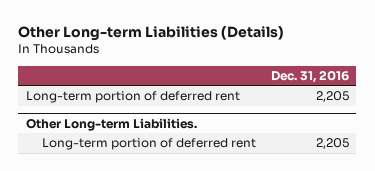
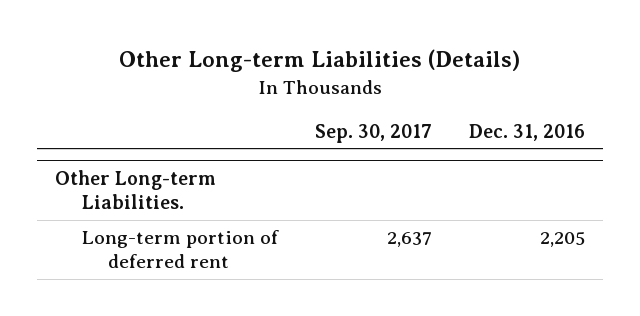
- | Dec. 31, 2016
+ | Sep. 30, 2017 | Dec. 31, 2016
- Long-term portion of deferred rent | 2,205

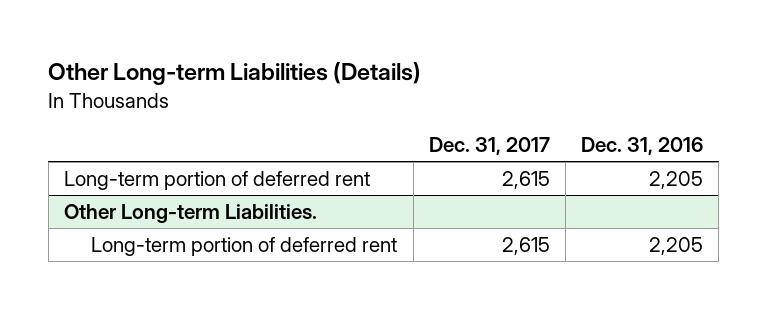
- | Sep. 30, 2017 | Dec. 31, 2016
+ | Dec. 31, 2017 | Dec. 31, 2016
+ Long-term portion of deferred rent | 2,615 | 2,205

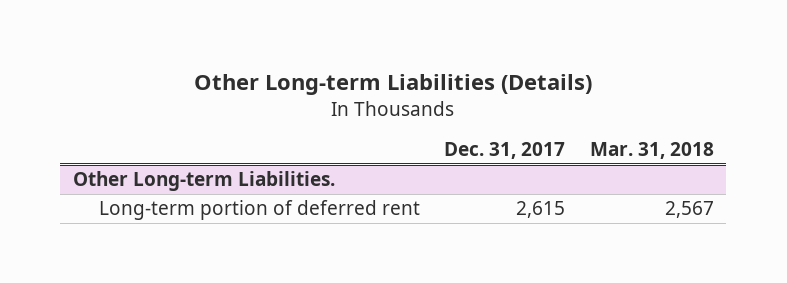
- | Dec. 31, 2017 | Dec. 31, 2016
+ | Dec. 31, 2017 | Mar. 31, 2018
- Long-term portion of deferred rent | 2,615 | 2,205

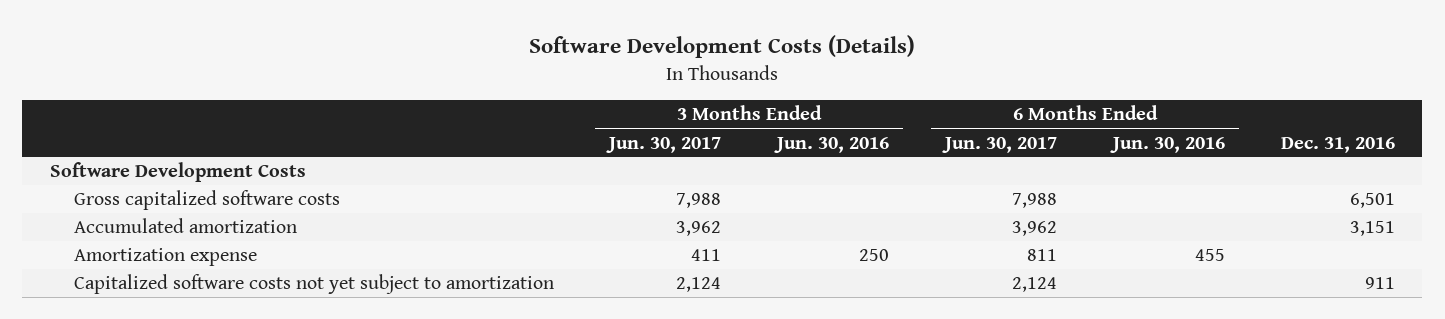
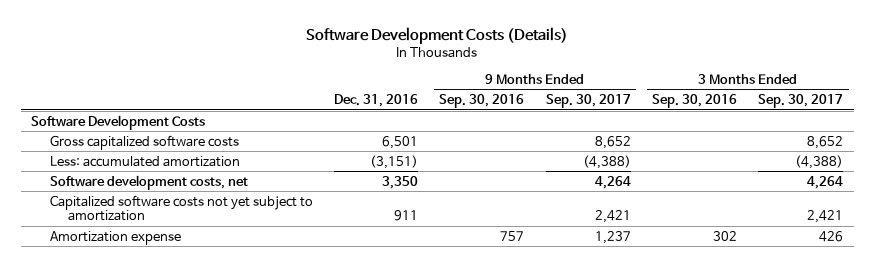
- | 3 Months Ended Jun. 30, 2017 | 3 Months Ended Jun. 30, 2016 | 6 Months Ended Jun. 30, 2017 | 6 Months Ended Jun. 30, 2016 | Dec. 31, 2016
+ | Dec. 31, 2016 | 9 Months Ended Sep. 30, 2016 | 9 Months Ended Sep. 30, 2017 | 3 Months Ended Sep. 30, 2016 | 3 Months Ended Sep. 30, 2017
- Accumulated amortization | 3,962 | | 3,962 | | 3,151
+ Less: accumulated amortization | (3,151) | | (4,388) | | (4,388)
+ Software development costs, net | 3,350 | | 4,264 | | 4,264
moved down: Amortization expense | | 757 | 1,237 | 302 | 426

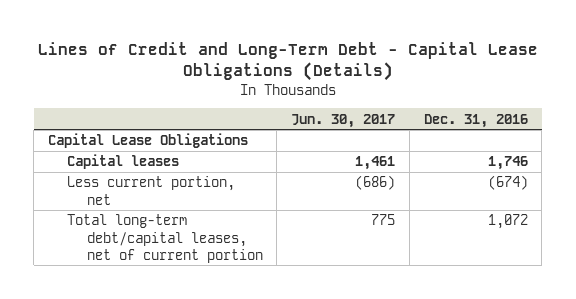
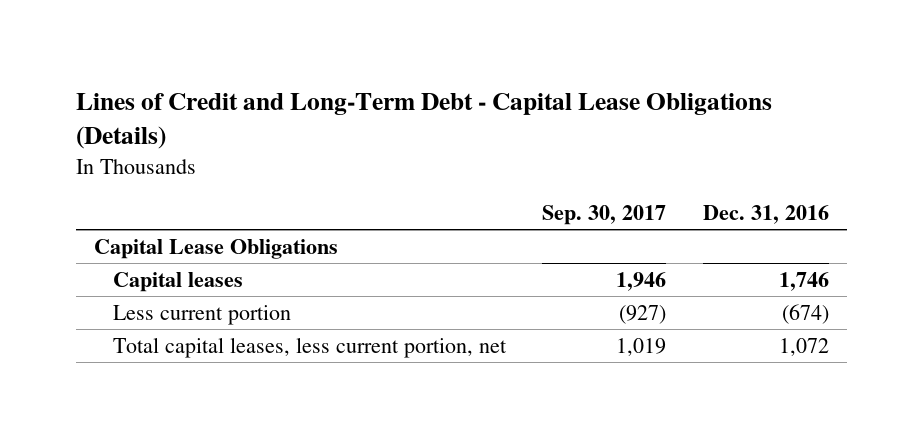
- | Jun. 30, 2017 | Dec. 31, 2016
+ | Sep. 30, 2017 | Dec. 31, 2016
- Less current portion, net | (686) | (674)
- Total long-term debt/capital leases, net of current portion | 775 | 1,072
+ Less current portion | (927) | (674)
+ Total capital leases, less current portion, net | 1,019 | 1,072

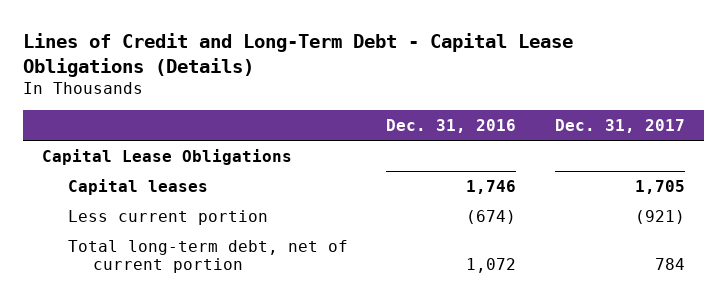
- | Sep. 30, 2017 | Dec. 31, 2016
+ | Dec. 31, 2016 | Dec. 31, 2017
- Total capital leases, less current portion, net | 1,019 | 1,072
+ Total long-term debt, net of current portion | 1,072 | 784

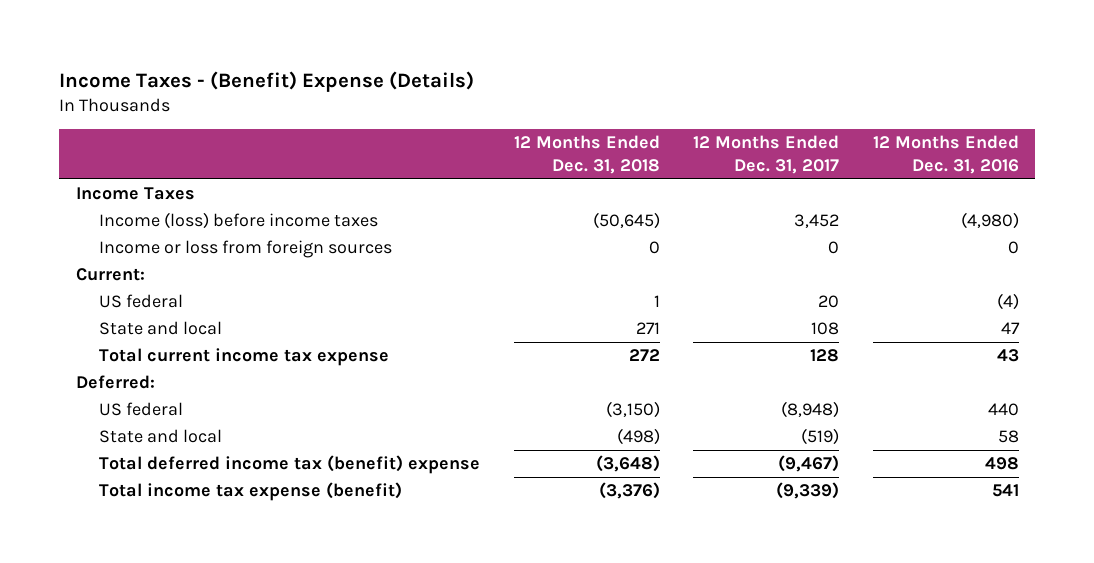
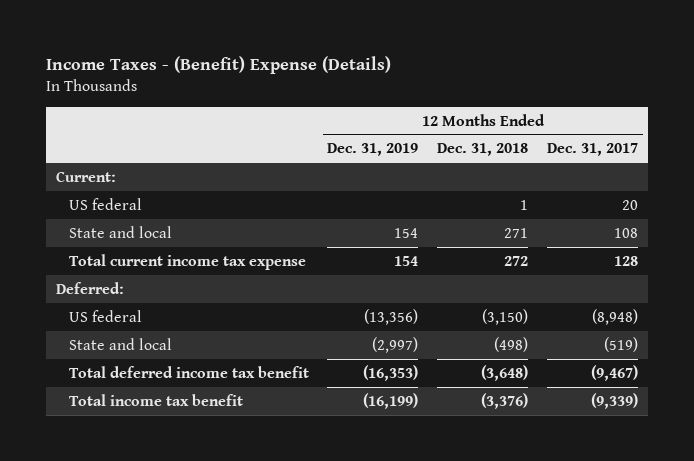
- | 12 Months Ended Dec. 31, 2018 | 12 Months Ended Dec. 31, 2017 | 12 Months Ended Dec. 31, 2016
+ | 12 Months Ended Dec. 31, 2019 | 12 Months Ended Dec. 31, 2018 | 12 Months Ended Dec. 31, 2017
- Income Taxes
- Income (loss) before income taxes | (50,645) | 3,452 | (4,980)
- Income or loss from foreign sources | 0 | 0 | 0
- Total deferred income tax (benefit) expense | (3,648) | (9,467) | 498
- Total income tax expense (benefit) | (3,376) | (9,339) | 541
+ Total deferred income tax benefit | (16,353) | (3,648) | (9,467)
+ Total income tax benefit | (16,199) | (3,376) | (9,339)

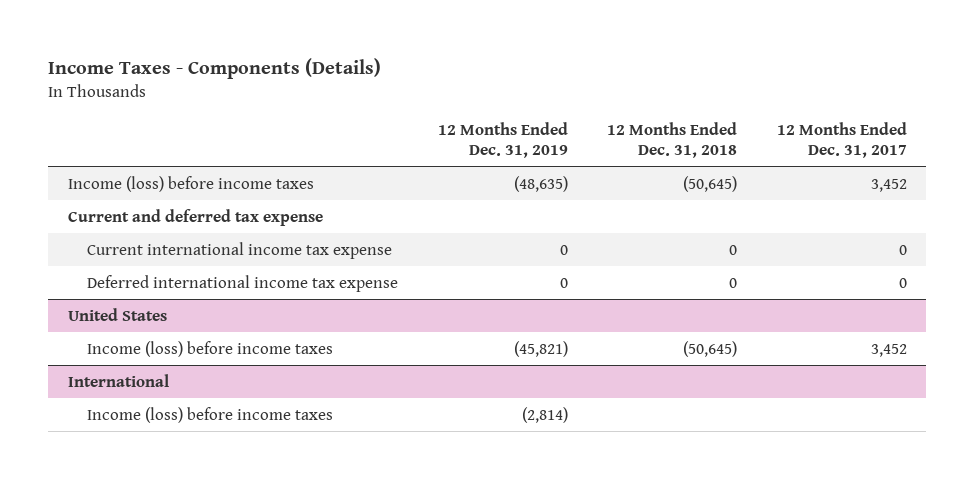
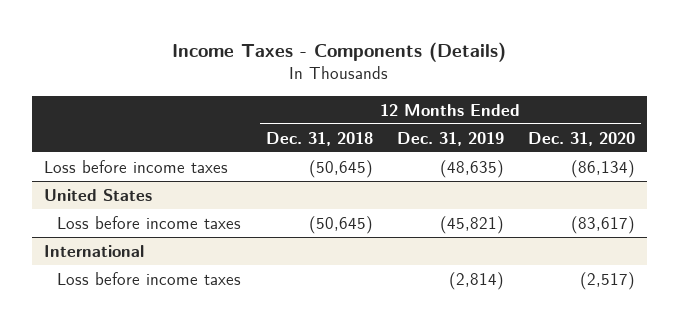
- | 12 Months Ended Dec. 31, 2019 | 12 Months Ended Dec. 31, 2018 | 12 Months Ended Dec. 31, 2017
+ | 12 Months Ended Dec. 31, 2018 | 12 Months Ended Dec. 31, 2019 | 12 Months Ended Dec. 31, 2020
- Income (loss) before income taxes | (48,635) | (50,645) | 3,452
- Current and deferred tax expense
- Current international income tax expense | 0 | 0 | 0
- Deferred international income tax expense | 0 | 0 | 0
+ Loss before income taxes | (50,645) | (48,635) | (86,134)
@ United States
- Income (loss) before income taxes | (45,821) | (50,645) | 3,452
+ Loss before income taxes | (50,645) | (45,821) | (83,617)
@ International
- Income (loss) before income taxes | (2,814) | |
+ Loss before income taxes | | (2,814) | (2,517)

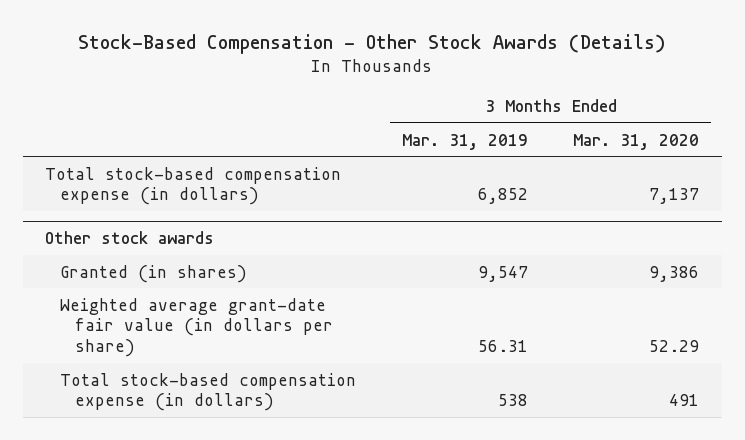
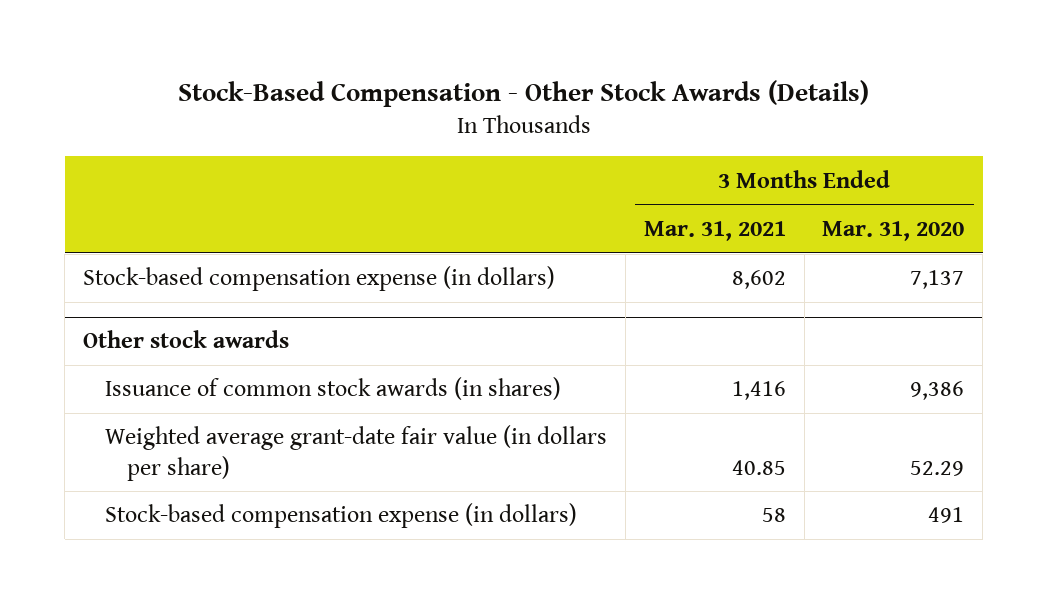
- | 3 Months Ended Mar. 31, 2019 | 3 Months Ended Mar. 31, 2020
+ | 3 Months Ended Mar. 31, 2021 | 3 Months Ended Mar. 31, 2020
- Total stock-based compensation expense (in dollars) | 6,852 | 7,137
+ Stock-based compensation expense (in dollars) | 8,602 | 7,137
@ Other stock awards
- Granted (in shares) | 9,547 | 9,386
+ Issuance of common stock awards (in shares) | 1,416 | 9,386
- Total stock-based compensation expense (in dollars) | 538 | 491
+ Stock-based compensation expense (in dollars) | 58 | 491

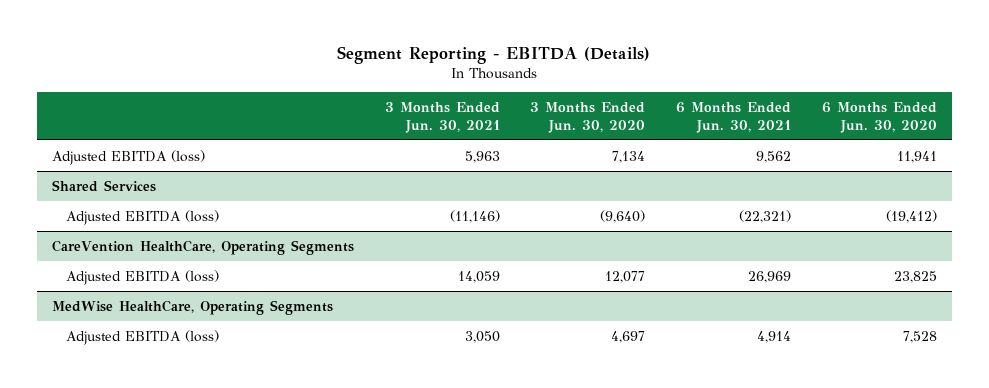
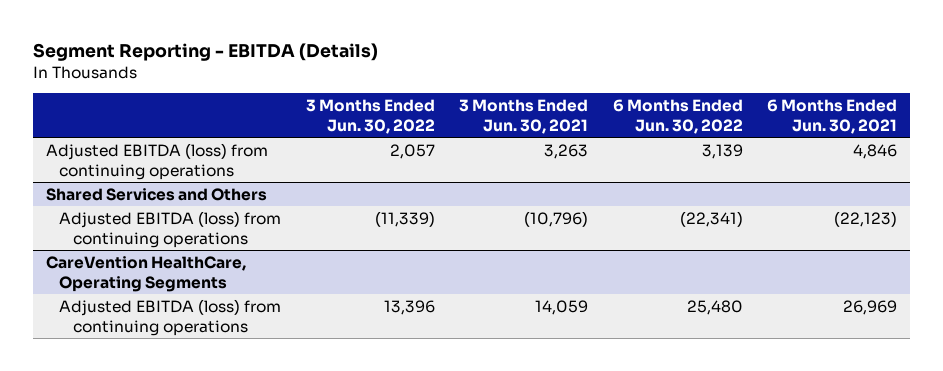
- | 3 Months Ended Jun. 30, 2021 | 3 Months Ended Jun. 30, 2020 | 6 Months Ended Jun. 30, 2021 | 6 Months Ended Jun. 30, 2020
+ | 3 Months Ended Jun. 30, 2022 | 3 Months Ended Jun. 30, 2021 | 6 Months Ended Jun. 30, 2022 | 6 Months Ended Jun. 30, 2021
- Adjusted EBITDA (loss) | 5,963 | 7,134 | 9,562 | 11,941
- Shared Services
- Adjusted EBITDA (loss) | (11,146) | (9,640) | (22,321) | (19,412)
+ Adjusted EBITDA (loss) from continuing operations | 2,057 | 3,263 | 3,139 | 4,846
+ Shared Services and Others
+ Adjusted EBITDA (loss) from continuing operations | (11,339) | (10,796) | (22,341) | (22,123)
@ CareVention HealthCare, Operating Segments
- Adjusted EBITDA (loss) | 14,059 | 12,077 | 26,969 | 23,825
- MedWise HealthCare, Operating Segments
- Adjusted EBITDA (loss) | 3,050 | 4,697 | 4,914 | 7,528
@ CareVention HealthCare, Operating Segments
+ Adjusted EBITDA (loss) from continuing operations | 13,396 | 14,059 | 25,480 | 26,969

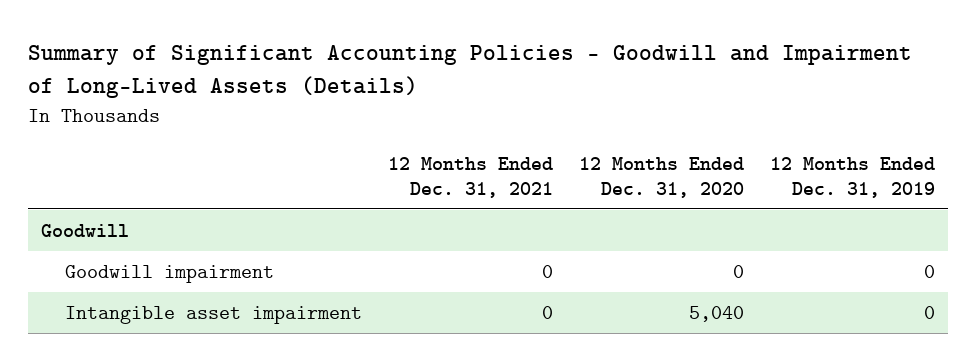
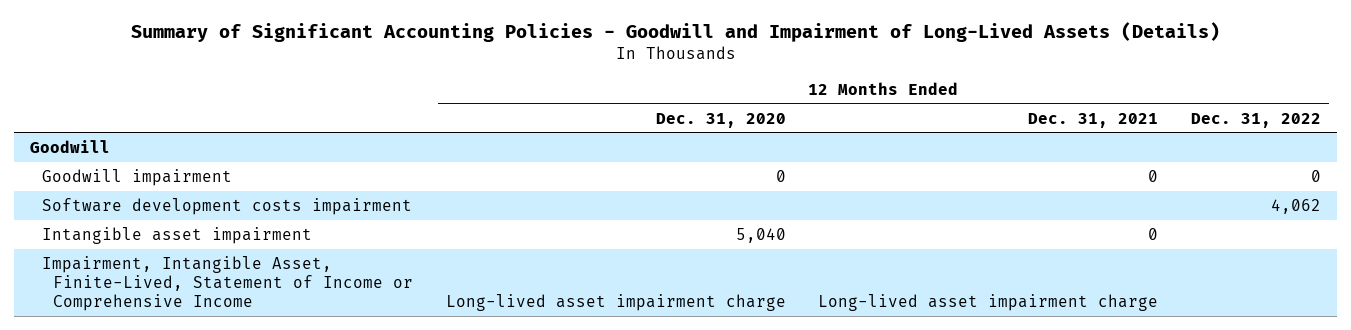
- | 12 Months Ended Dec. 31, 2021 | 12 Months Ended Dec. 31, 2020 | 12 Months Ended Dec. 31, 2019
+ | 12 Months Ended Dec. 31, 2020 | 12 Months Ended Dec. 31, 2021 | 12 Months Ended Dec. 31, 2022
+ Software development costs impairment | | | 4,062
+ Impairment, Intangible Asset, Finite-Lived, Statement of Income or Comprehensive Income | Long-lived asset impairment charge | Long-lived asset impairment charge |

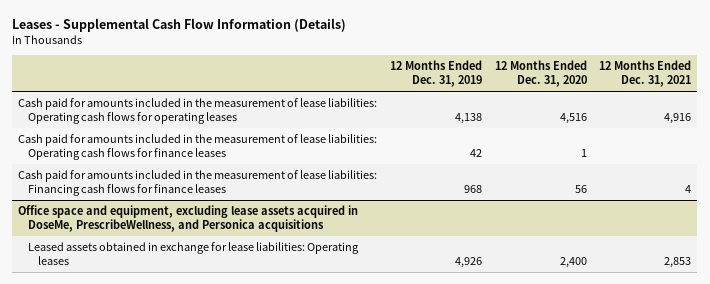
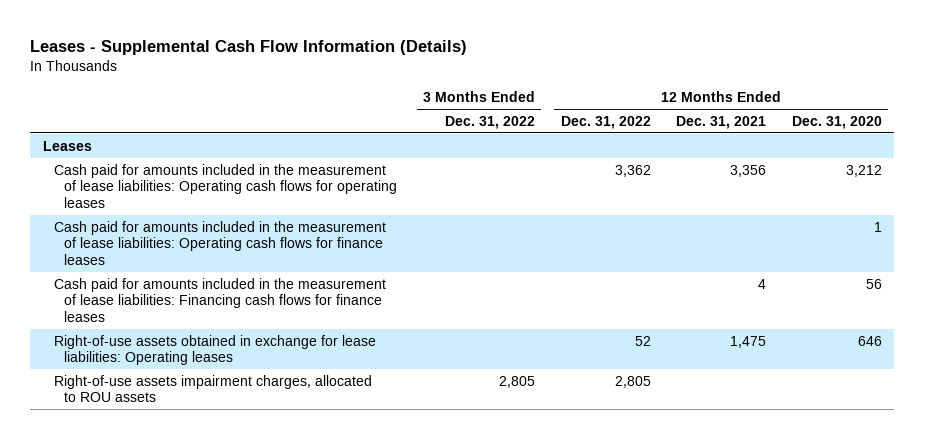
- | 12 Months Ended Dec. 31, 2019 | 12 Months Ended Dec. 31, 2020 | 12 Months Ended Dec. 31, 2021
+ | 3 Months Ended Dec. 31, 2022 | 12 Months Ended Dec. 31, 2022 | 12 Months Ended Dec. 31, 2021 | 12 Months Ended Dec. 31, 2020
- Cash paid for amounts included in the measurement of lease liabilities: Operating cash flows for operating leases | 4,138 | 4,516 | 4,916
+ Leases
+ Cash paid for amounts included in the measurement of lease liabilities: Operating cash flows for operating leases | | 3,362 | 3,356 | 3,212
- Office space and equipment, excluding lease assets acquired in DoseMe, PrescribeWellness, and Personica acquisitions
- Leased assets obtained in exchange for lease liabilities: Operating leases | 4,926 | 2,400 | 2,853
+ Right-of-use assets obtained in exchange for lease liabilities: Operating leases | | 52 | 1,475 | 646
+ Right-of-use assets impairment charges, allocated to ROU assets | 2,805 | 2,805 | |

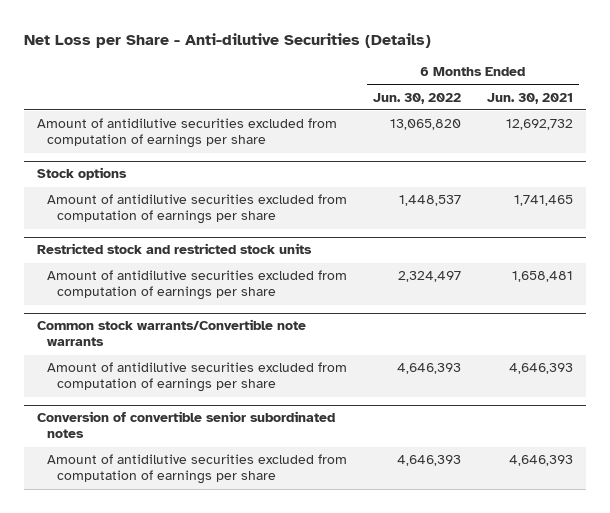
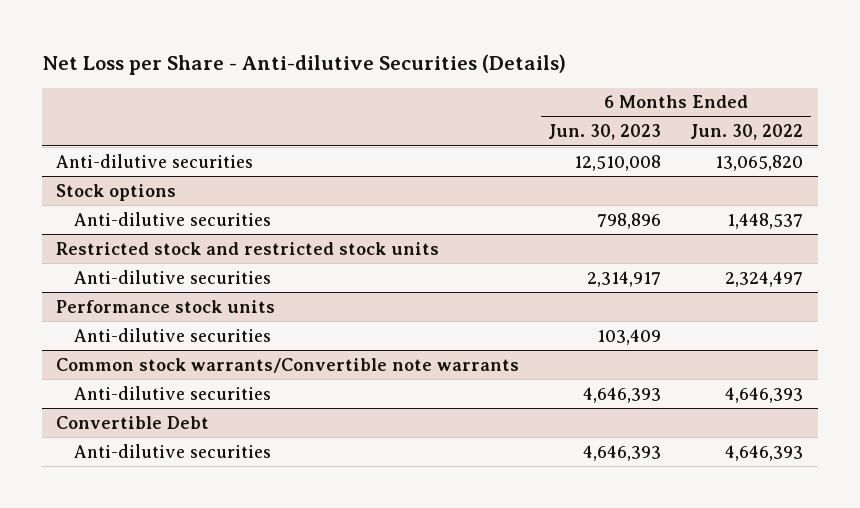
- | 6 Months Ended Jun. 30, 2022 | 6 Months Ended Jun. 30, 2021
+ | 6 Months Ended Jun. 30, 2023 | 6 Months Ended Jun. 30, 2022
- Amount of antidilutive securities excluded from computation of earnings per share | 13,065,820 | 12,692,732
+ Anti-dilutive securities | 12,510,008 | 13,065,820
@ Stock options
- Amount of antidilutive securities excluded from computation of earnings per share | 1,448,537 | 1,741,465
+ Anti-dilutive securities | 798,896 | 1,448,537
@ Restricted stock and restricted stock units
- Amount of antidilutive securities excluded from computation of earnings per share | 2,324,497 | 1,658,481
+ Anti-dilutive securities | 2,314,917 | 2,324,497
+ Performance stock units
+ Anti-dilutive securities | 103,409 |
@ Common stock warrants/Convertible note warrants
- Amount of antidilutive securities excluded from computation of earnings per share | 4,646,393 | 4,646,393
- Conversion of convertible senior subordinated notes
- Amount of antidilutive securities excluded from computation of earnings per share | 4,646,393 | 4,646,393
@ Common stock warrants/Convertible note warrants
+ Anti-dilutive securities | 4,646,393 | 4,646,393
+ Convertible Debt
+ Anti-dilutive securities | 4,646,393 | 4,646,393

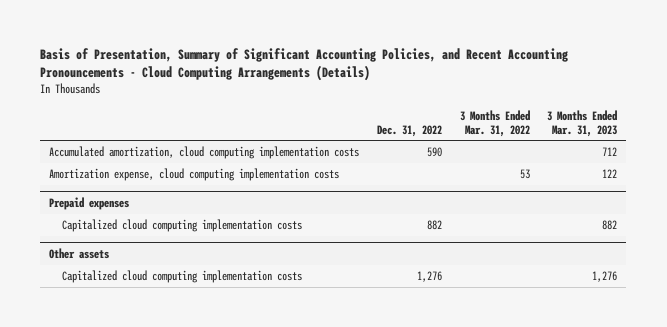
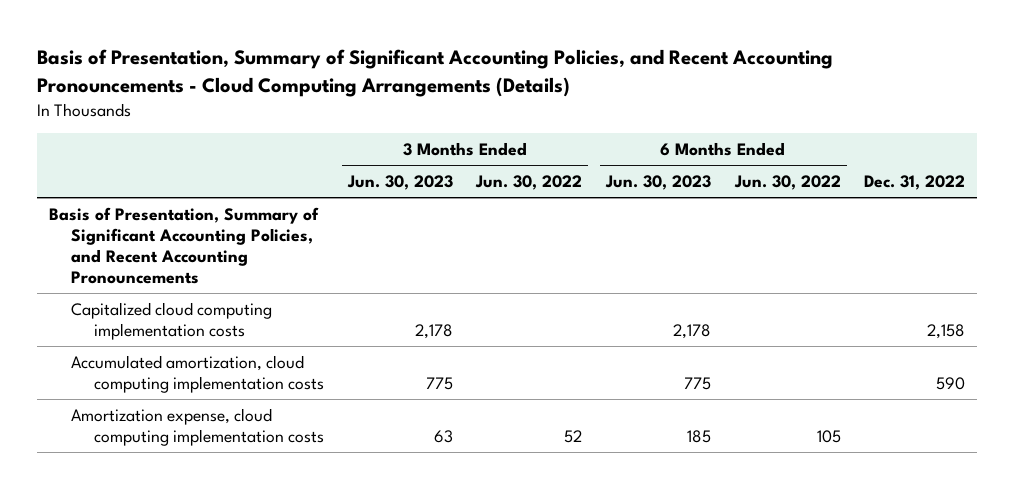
- | Dec. 31, 2022 | 3 Months Ended Mar. 31, 2022 | 3 Months Ended Mar. 31, 2023
+ | 3 Months Ended Jun. 30, 2023 | 3 Months Ended Jun. 30, 2022 | 6 Months Ended Jun. 30, 2023 | 6 Months Ended Jun. 30, 2022 | Dec. 31, 2022
+ Basis of Presentation, Summary of Significant Accounting Policies, and Recent Accounting Pronouncements
+ Capitalized cloud computing implementation costs | 2,178 | | 2,178 | | 2,158
- Prepaid expenses
- Capitalized cloud computing implementation costs | 882 | | 882
- Other assets
- Capitalized cloud computing implementation costs | 1,276 | | 1,276

